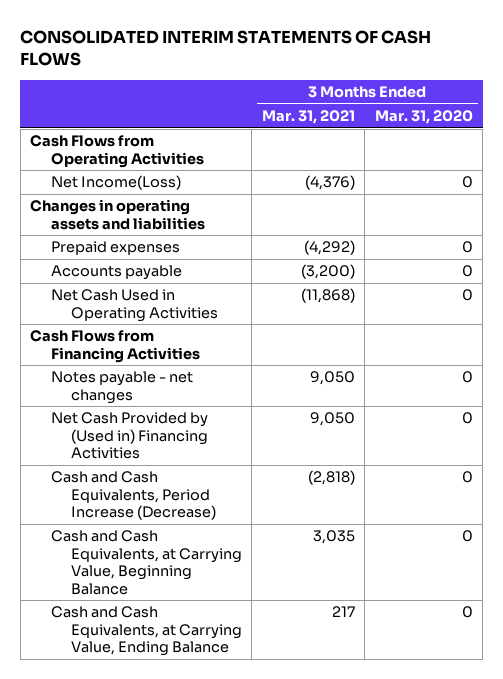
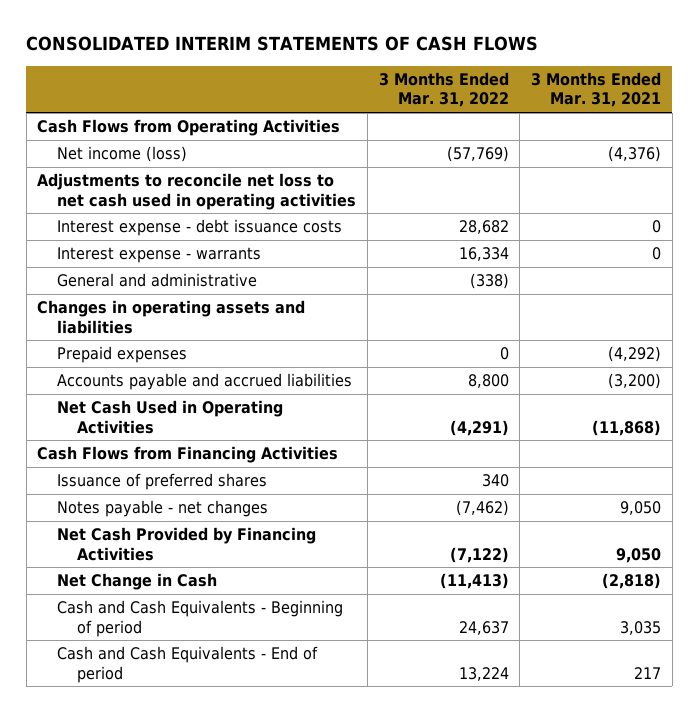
- | 3 Months Ended Mar. 31, 2021 | 3 Months Ended Mar. 31, 2020
+ | 3 Months Ended Mar. 31, 2022 | 3 Months Ended Mar. 31, 2021
- Net Income(Loss) | (4,376) | 0
+ Net income (loss) | (57,769) | (4,376)
+ Adjustments to reconcile net loss to net cash used in operating activities
+ Interest expense - debt issuance costs | 28,682 | 0
+ Interest expense - warrants | 16,334 | 0
+ General and administrative | (338) |
- Accounts payable | (3,200) | 0
+ Accounts payable and accrued liabilities | 8,800 | (3,200)
+ Issuance of preferred shares | 340 |
- Net Cash Provided by (Used in) Financing Activities | 9,050 | 0
- Cash and Cash Equivalents, Period Increase (Decrease) | (2,818) | 0
- Cash and Cash Equivalents, at Carrying Value, Beginning Balance | 3,035 | 0
- Cash and Cash Equivalents, at Carrying Value, Ending Balance | 217 | 0
+ Net Cash Provided by Financing Activities | (7,122) | 9,050
+ Net Change in Cash | (11,413) | (2,818)
+ Cash and Cash Equivalents - Beginning of period | 24,637 | 3,035
+ Cash and Cash Equivalents - End of period | 13,224 | 217

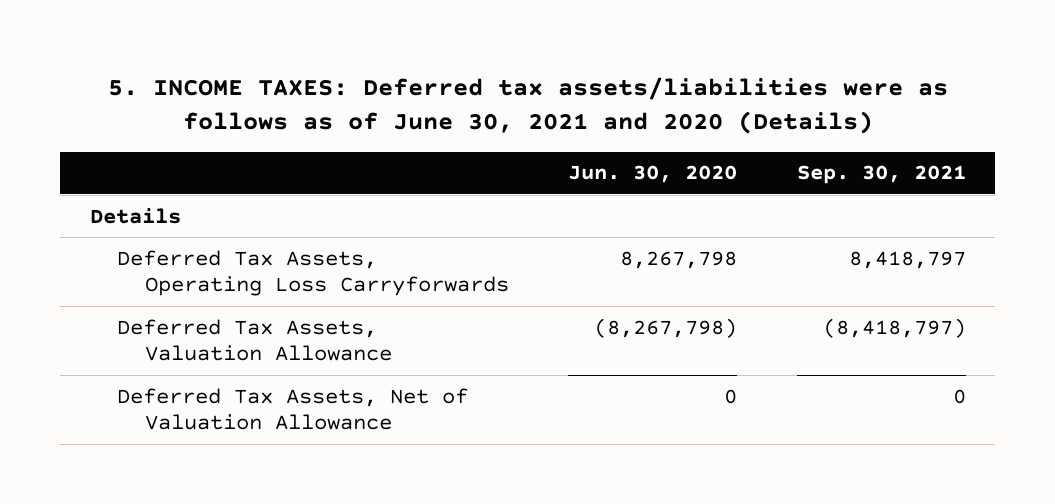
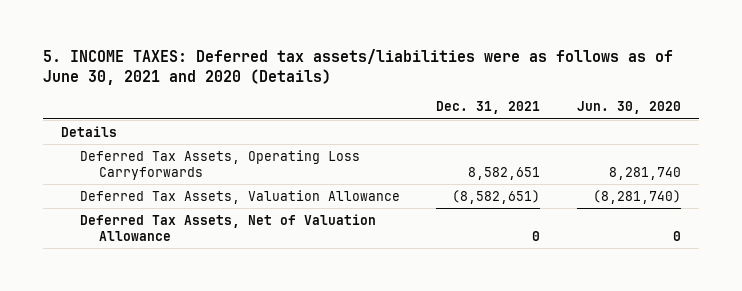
- | Jun. 30, 2020 | Sep. 30, 2021
+ | Dec. 31, 2021 | Jun. 30, 2020
- Deferred Tax Assets, Operating Loss Carryforwards | 8,267,798 | 8,418,797
- Deferred Tax Assets, Valuation Allowance | (8,267,798) | (8,418,797)
+ Deferred Tax Assets, Operating Loss Carryforwards | 8,582,651 | 8,281,740
+ Deferred Tax Assets, Valuation Allowance | (8,582,651) | (8,281,740)

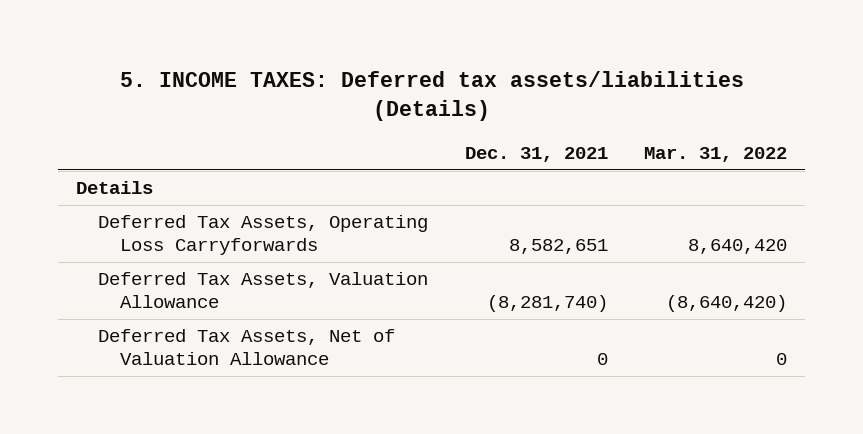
- 5. INCOME TAXES: Deferred tax assets/liabilities were as follows as of June 30, 2021 and 2020 (Details)
+ 5. INCOME TAXES: Deferred tax assets/liabilities (Details)
- | Dec. 31, 2021 | Jun. 30, 2020
+ | Dec. 31, 2021 | Mar. 31, 2022
- Deferred Tax Assets, Valuation Allowance | (8,582,651) | (8,281,740)
+ Deferred Tax Assets, Valuation Allowance | (8,281,740) | (8,640,420)

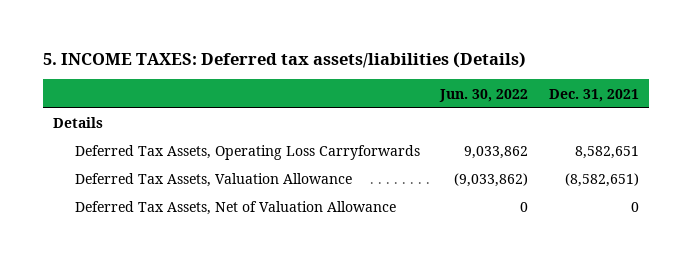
- | Dec. 31, 2021 | Mar. 31, 2022
+ | Jun. 30, 2022 | Dec. 31, 2021
- Deferred Tax Assets, Valuation Allowance | (8,281,740) | (8,640,420)
+ Deferred Tax Assets, Valuation Allowance | (9,033,862) | (8,582,651)

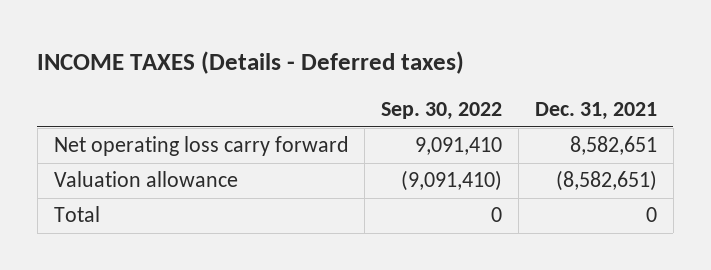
- 5. INCOME TAXES: Deferred tax assets/liabilities (Details)
+ INCOME TAXES (Details - Deferred taxes)
- | Jun. 30, 2022 | Dec. 31, 2021
+ | Sep. 30, 2022 | Dec. 31, 2021
- Details
- Deferred Tax Assets, Operating Loss Carryforwards | 9,033,862 | 8,582,651
- Deferred Tax Assets, Valuation Allowance | (9,033,862) | (8,582,651)
- Deferred Tax Assets, Net of Valuation Allowance | 0 | 0
+ Net operating loss carry forward | 9,091,410 | 8,582,651
+ Valuation allowance | (9,091,410) | (8,582,651)
+ Total | 0 | 0

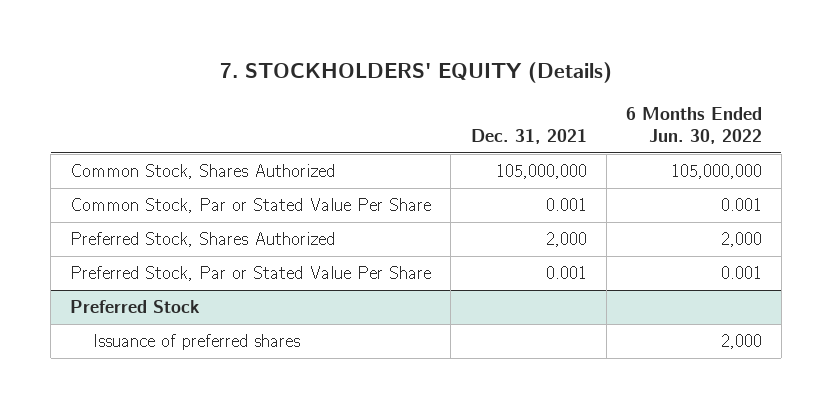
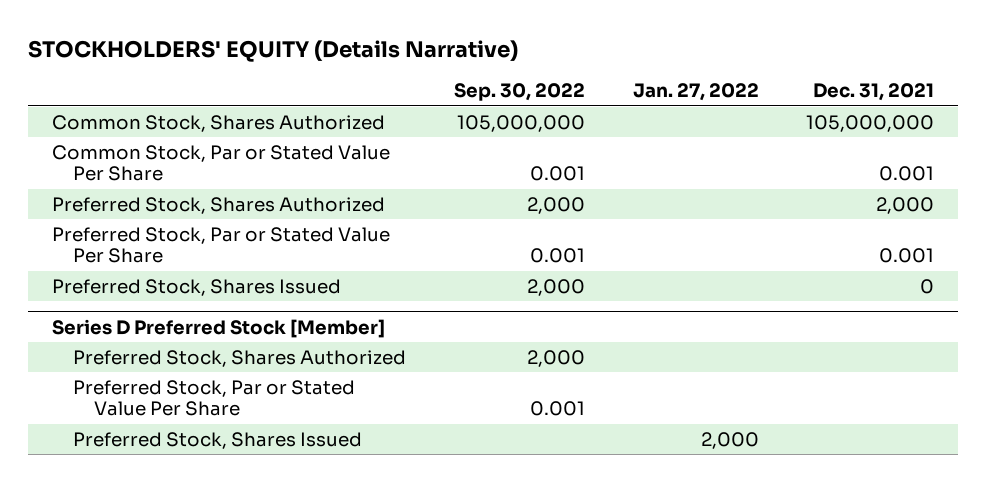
- 7. STOCKHOLDERS' EQUITY (Details)
+ STOCKHOLDERS' EQUITY (Details Narrative)
- | Dec. 31, 2021 | 6 Months Ended Jun. 30, 2022
+ | Sep. 30, 2022 | Jan. 27, 2022 | Dec. 31, 2021
- Preferred Stock
- Issuance of preferred shares | | 2,000
+ Preferred Stock, Shares Issued | 2,000 | | 0
+ Series D Preferred Stock [Member]
+ Preferred Stock, Shares Authorized | 2,000 | |
+ Preferred Stock, Par or Stated Value Per Share | 0.001 | |
+ Preferred Stock, Shares Issued | | 2,000 |

